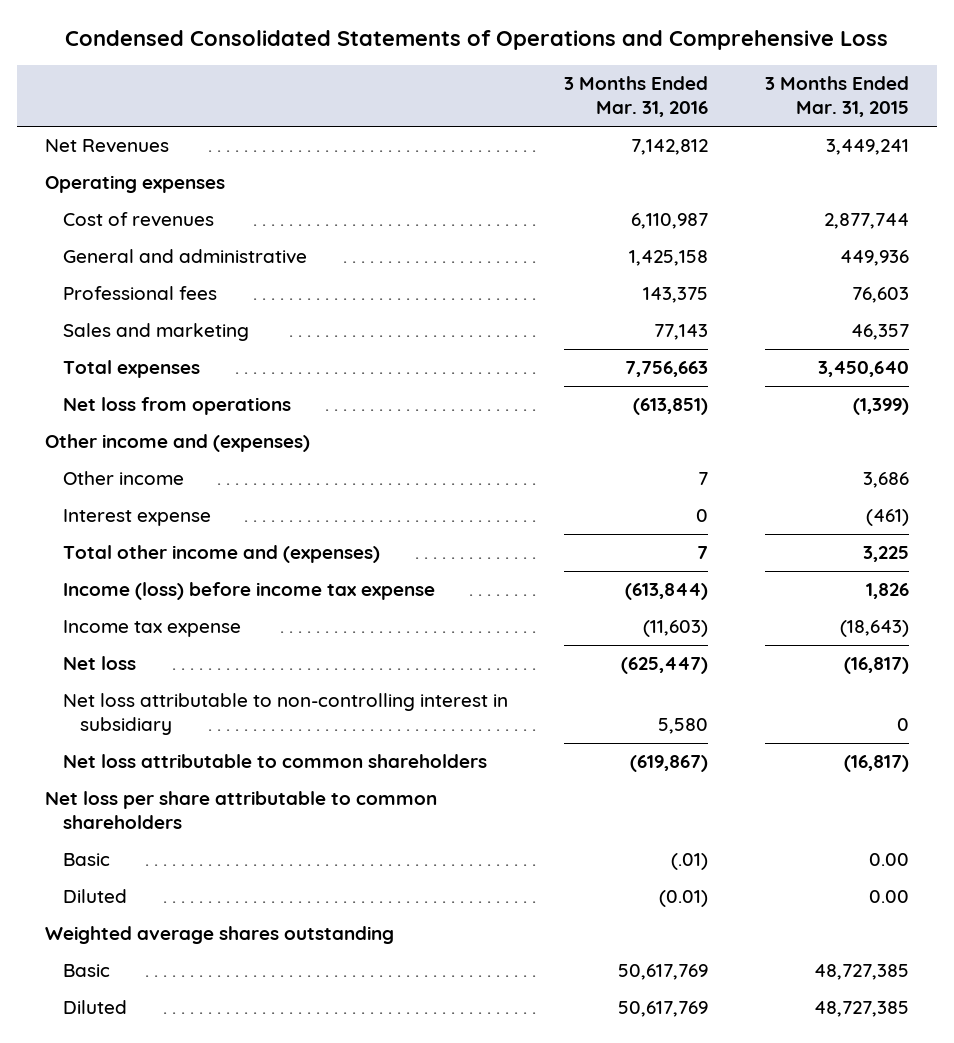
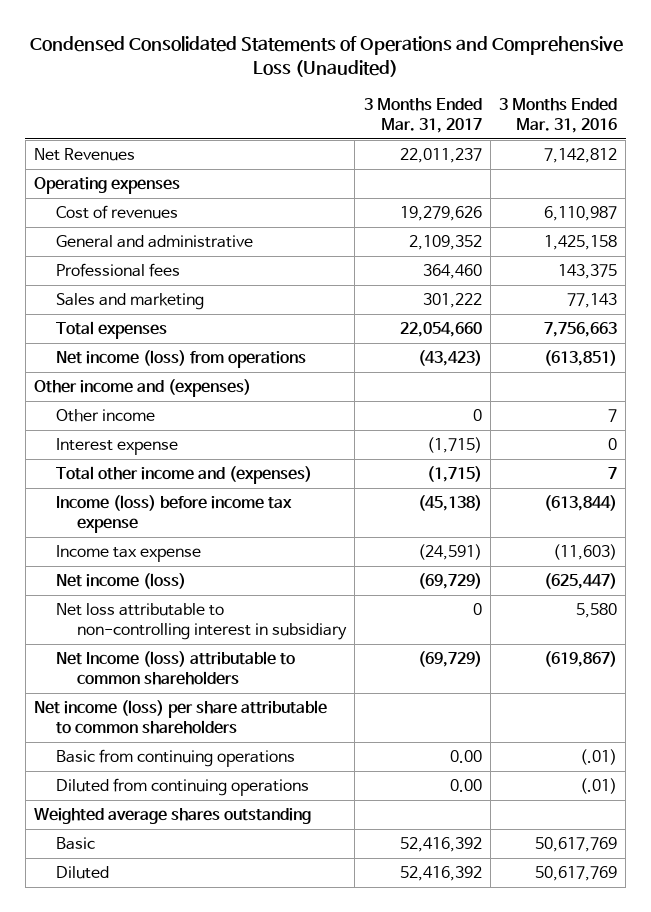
- Condensed Consolidated Statements of Operations and Comprehensive Loss
+ Condensed Consolidated Statements of Operations and Comprehensive Loss (Unaudited)
- | 3 Months Ended Mar. 31, 2016 | 3 Months Ended Mar. 31, 2015
+ | 3 Months Ended Mar. 31, 2017 | 3 Months Ended Mar. 31, 2016
- Net loss from operations | (613,851) | (1,399)
+ Net income (loss) from operations | (43,423) | (613,851)
- Net loss | (625,447) | (16,817)
+ Net income (loss) | (69,729) | (625,447)
- Net loss attributable to common shareholders | (619,867) | (16,817)
- Net loss per share attributable to common shareholders
- Basic | (.01) | 0.00
- Diluted | (0.01) | 0.00
+ Net Income (loss) attributable to common shareholders | (69,729) | (619,867)
+ Net income (loss) per share attributable to common shareholders
+ Basic from continuing operations | 0.00 | (.01)
+ Diluted from continuing operations | 0.00 | (.01)

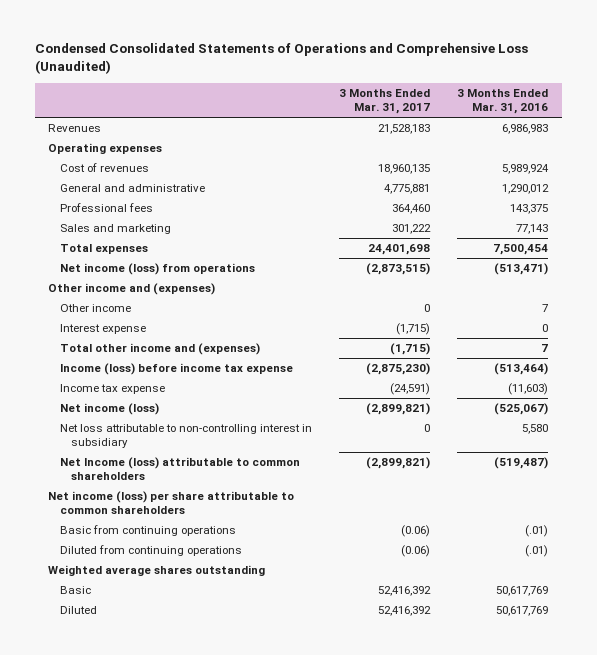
- Net Revenues | 22,011,237 | 7,142,812
+ Revenues | 21,528,183 | 6,986,983
- Cost of revenues | 19,279,626 | 6,110,987
- General and administrative | 2,109,352 | 1,425,158
+ Cost of revenues | 18,960,135 | 5,989,924
+ General and administrative | 4,775,881 | 1,290,012
- Total expenses | 22,054,660 | 7,756,663
- Net income (loss) from operations | (43,423) | (613,851)
+ Total expenses | 24,401,698 | 7,500,454
+ Net income (loss) from operations | (2,873,515) | (513,471)
- Income (loss) before income tax expense | (45,138) | (613,844)
+ Income (loss) before income tax expense | (2,875,230) | (513,464)
- Net income (loss) | (69,729) | (625,447)
+ Net income (loss) | (2,899,821) | (525,067)
- Net Income (loss) attributable to common shareholders | (69,729) | (619,867)
+ Net Income (loss) attributable to common shareholders | (2,899,821) | (519,487)
- Basic from continuing operations | 0.00 | (.01)
- Diluted from continuing operations | 0.00 | (.01)
+ Basic from continuing operations | (0.06) | (.01)
+ Diluted from continuing operations | (0.06) | (.01)

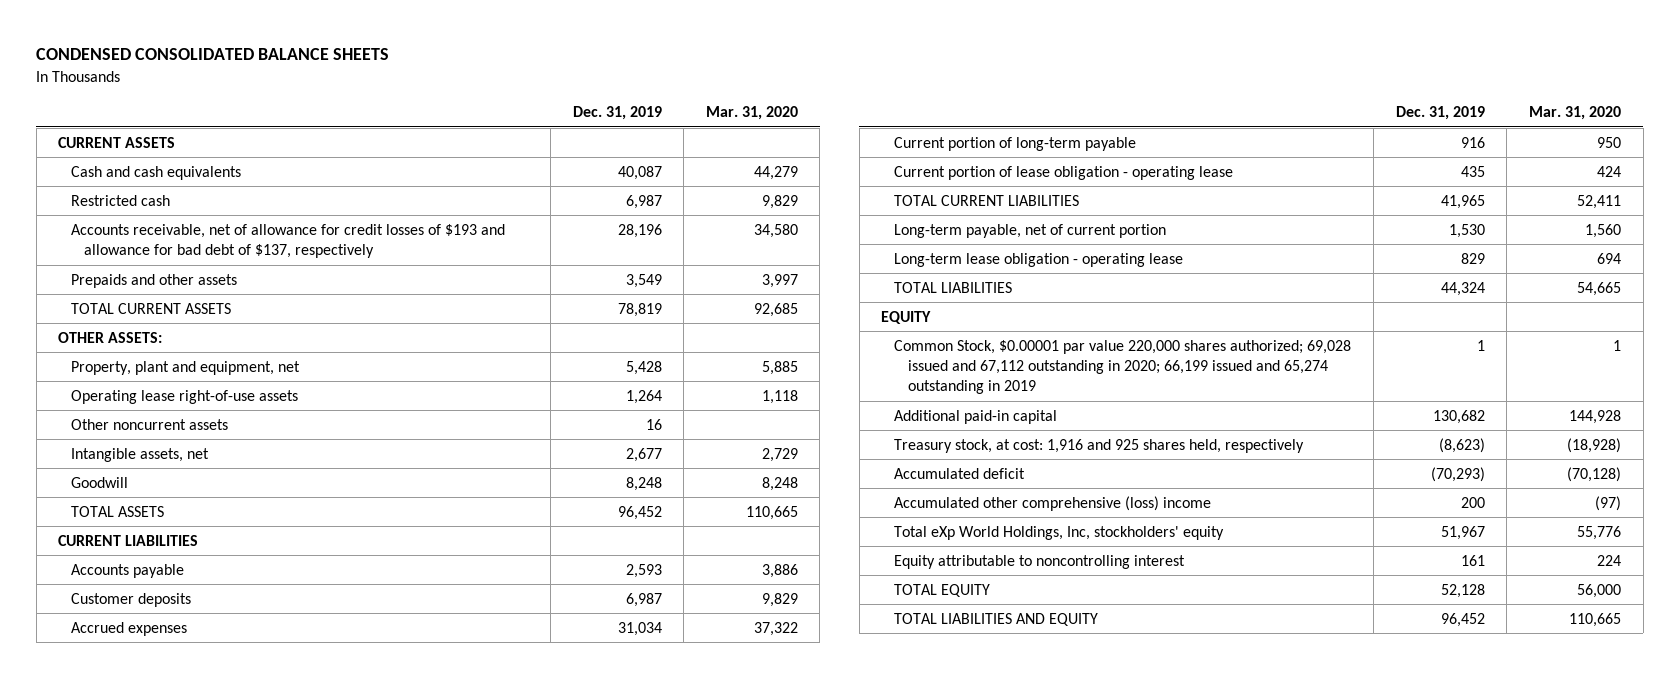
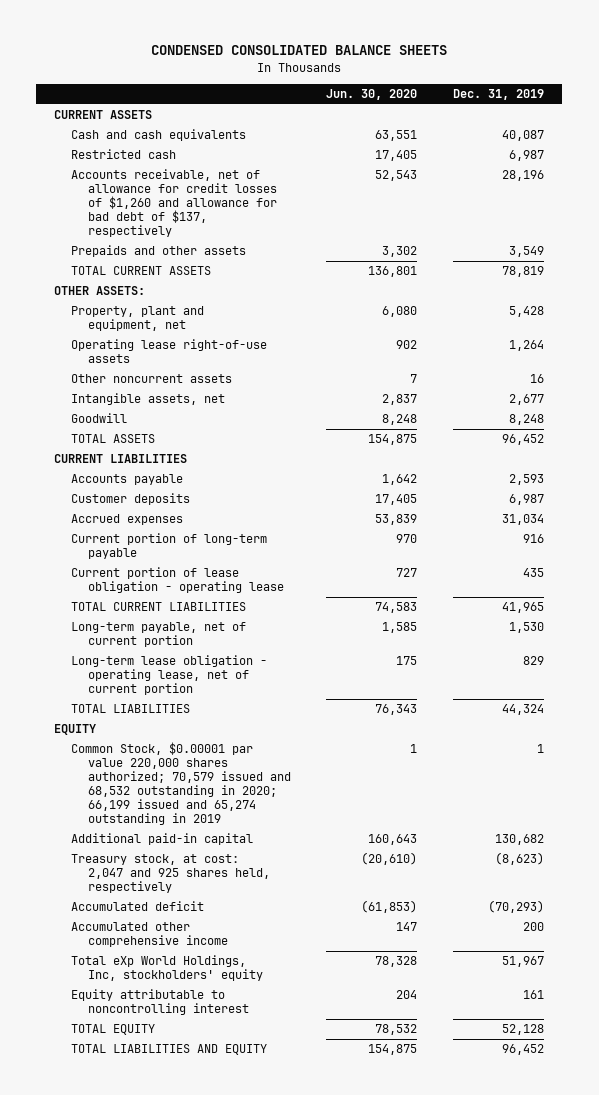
- | Dec. 31, 2019 | Mar. 31, 2020
+ | Jun. 30, 2020 | Dec. 31, 2019
- Accounts receivable, net of allowance for credit losses of $193 and allowance for bad debt of $137, respectively | 28,196 | 34,580
+ Accounts receivable, net of allowance for credit losses of $1,260 and allowance for bad debt of $137, respectively | 52,543 | 28,196
- Long-term lease obligation - operating lease | 829 | 694
+ Long-term lease obligation - operating lease, net of current portion | 175 | 829
- Common Stock, $0.00001 par value 220,000 shares authorized; 69,028 issued and 67,112 outstanding in 2020; 66,199 issued and 65,274 outstanding in 2019 | 1 | 1
+ Common Stock, $0.00001 par value 220,000 shares authorized; 70,579 issued and 68,532 outstanding in 2020; 66,199 issued and 65,274 outstanding in 2019 | 1 | 1
- Treasury stock, at cost: 1,916 and 925 shares held, respectively | (8,623) | (18,928)
+ Treasury stock, at cost: 2,047 and 925 shares held, respectively | (20,610) | (8,623)
- Accumulated other comprehensive (loss) income | 200 | (97)
+ Accumulated other comprehensive income | 147 | 200

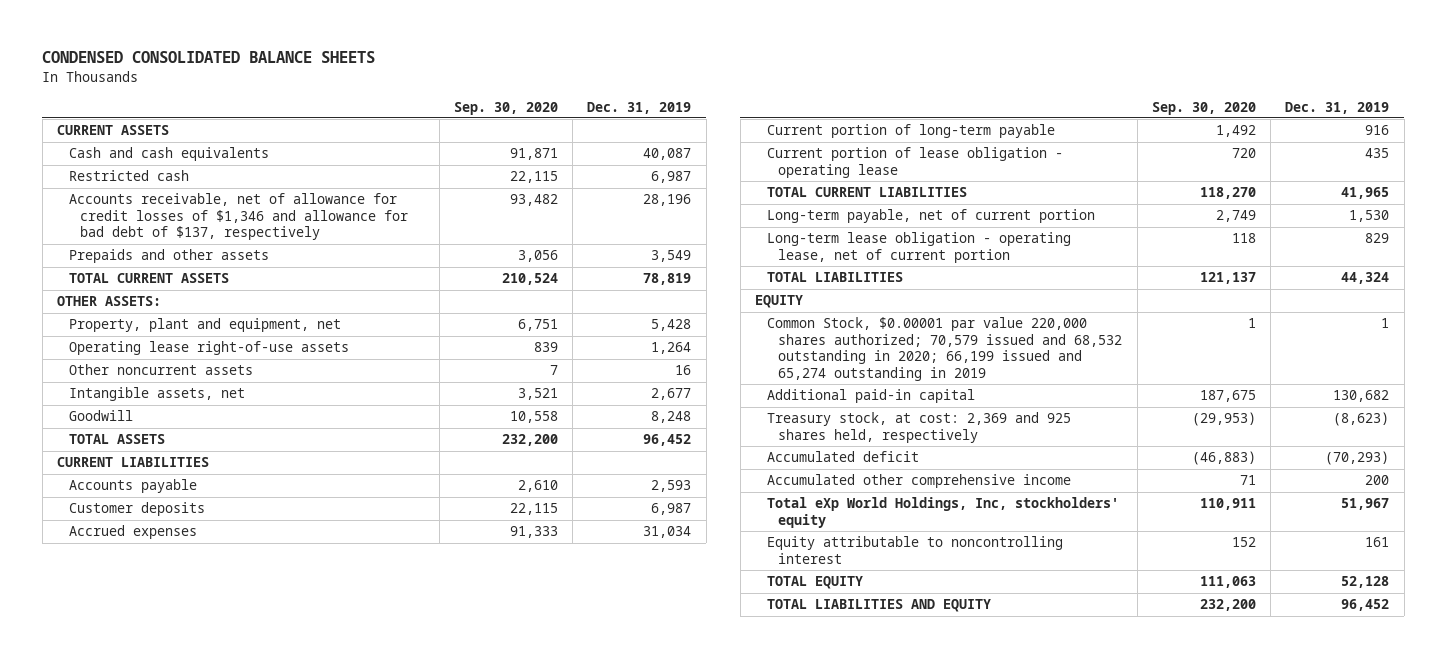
- | Jun. 30, 2020 | Dec. 31, 2019
+ | Sep. 30, 2020 | Dec. 31, 2019
- Accounts receivable, net of allowance for credit losses of $1,260 and allowance for bad debt of $137, respectively | 52,543 | 28,196
+ Accounts receivable, net of allowance for credit losses of $1,346 and allowance for bad debt of $137, respectively | 93,482 | 28,196
- Treasury stock, at cost: 2,047 and 925 shares held, respectively | (20,610) | (8,623)
+ Treasury stock, at cost: 2,369 and 925 shares held, respectively | (29,953) | (8,623)

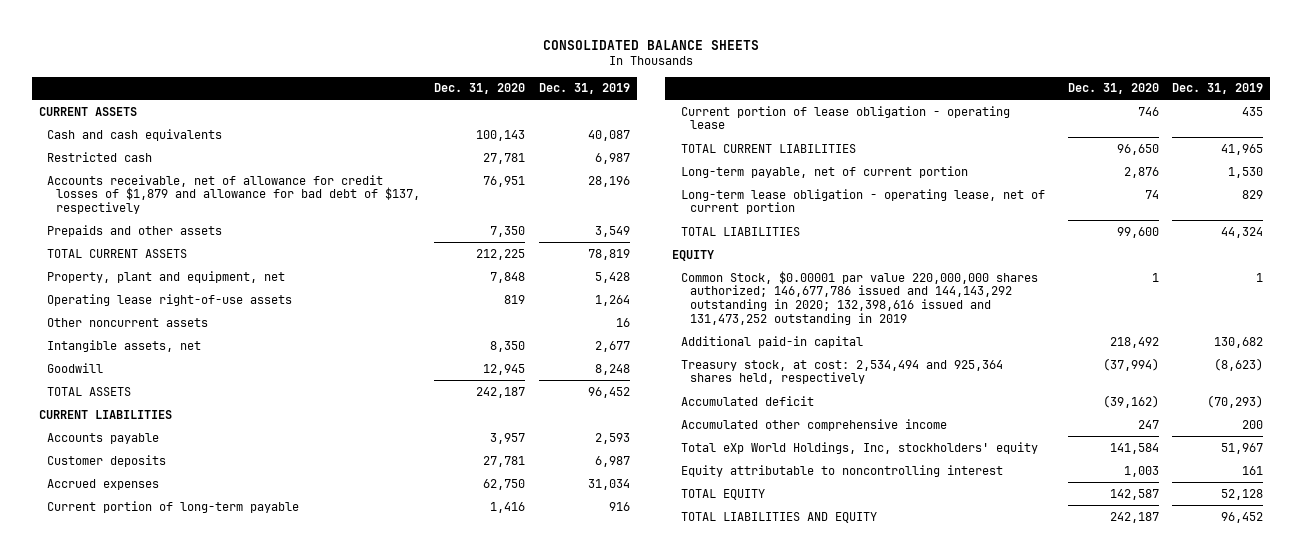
- CONDENSED CONSOLIDATED BALANCE SHEETS
+ CONSOLIDATED BALANCE SHEETS
- | Sep. 30, 2020 | Dec. 31, 2019
+ | Dec. 31, 2020 | Dec. 31, 2019
- Accounts receivable, net of allowance for credit losses of $1,346 and allowance for bad debt of $137, respectively | 93,482 | 28,196
+ Accounts receivable, net of allowance for credit losses of $1,879 and allowance for bad debt of $137, respectively | 76,951 | 28,196
- OTHER ASSETS:
- Common Stock, $0.00001 par value 220,000 shares authorized; 70,579 issued and 68,532 outstanding in 2020; 66,199 issued and 65,274 outstanding in 2019 | 1 | 1
+ Common Stock, $0.00001 par value 220,000,000 shares authorized; 146,677,786 issued and 144,143,292 outstanding in 2020; 132,398,616 issued and 131,473,252 outstanding in 2019 | 1 | 1
- Treasury stock, at cost: 2,369 and 925 shares held, respectively | (29,953) | (8,623)
+ Treasury stock, at cost: 2,534,494 and 925,364 shares held, respectively | (37,994) | (8,623)

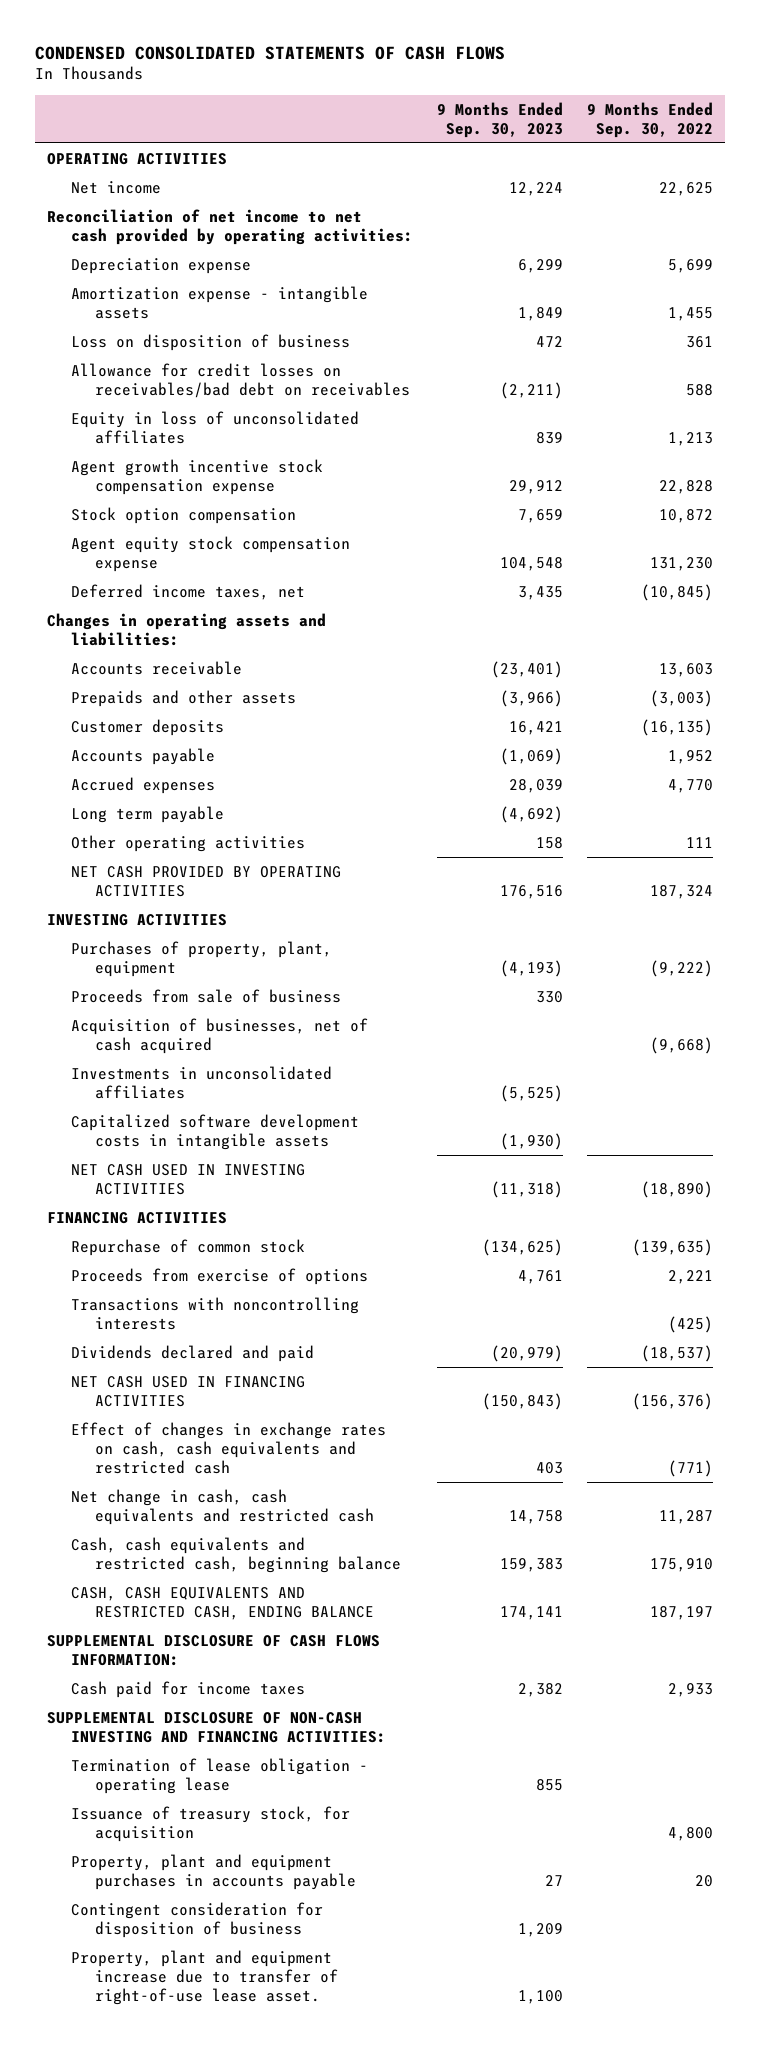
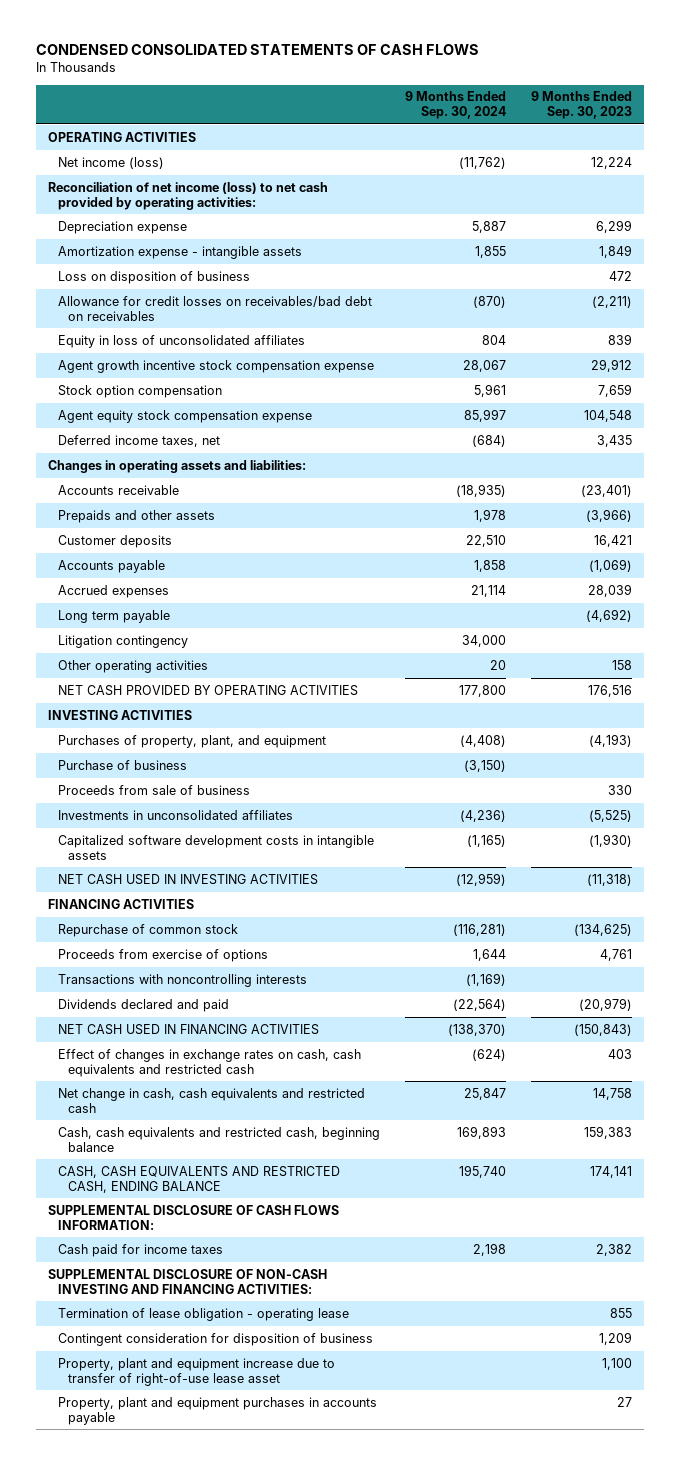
- | 9 Months Ended Sep. 30, 2023 | 9 Months Ended Sep. 30, 2022
+ | 9 Months Ended Sep. 30, 2024 | 9 Months Ended Sep. 30, 2023
- Net income | 12,224 | 22,625
- Reconciliation of net income to net cash provided by operating activities:
+ Net income (loss) | (11,762) | 12,224
+ Reconciliation of net income (loss) to net cash provided by operating activities:
+ Litigation contingency | 34,000 |
- Purchases of property, plant, equipment | (4,193) | (9,222)
+ Purchases of property, plant, and equipment | (4,408) | (4,193)
+ Purchase of business | (3,150) |
- Acquisition of businesses, net of cash acquired | | (9,668)
- Issuance of treasury stock, for acquisition | | 4,800
- Property, plant and equipment increase due to transfer of right-of-use lease asset. | 1,100 |
+ Property, plant and equipment increase due to transfer of right-of-use lease asset | | 1,100
moved down: Property, plant and equipment purchases in accounts payable | | 27

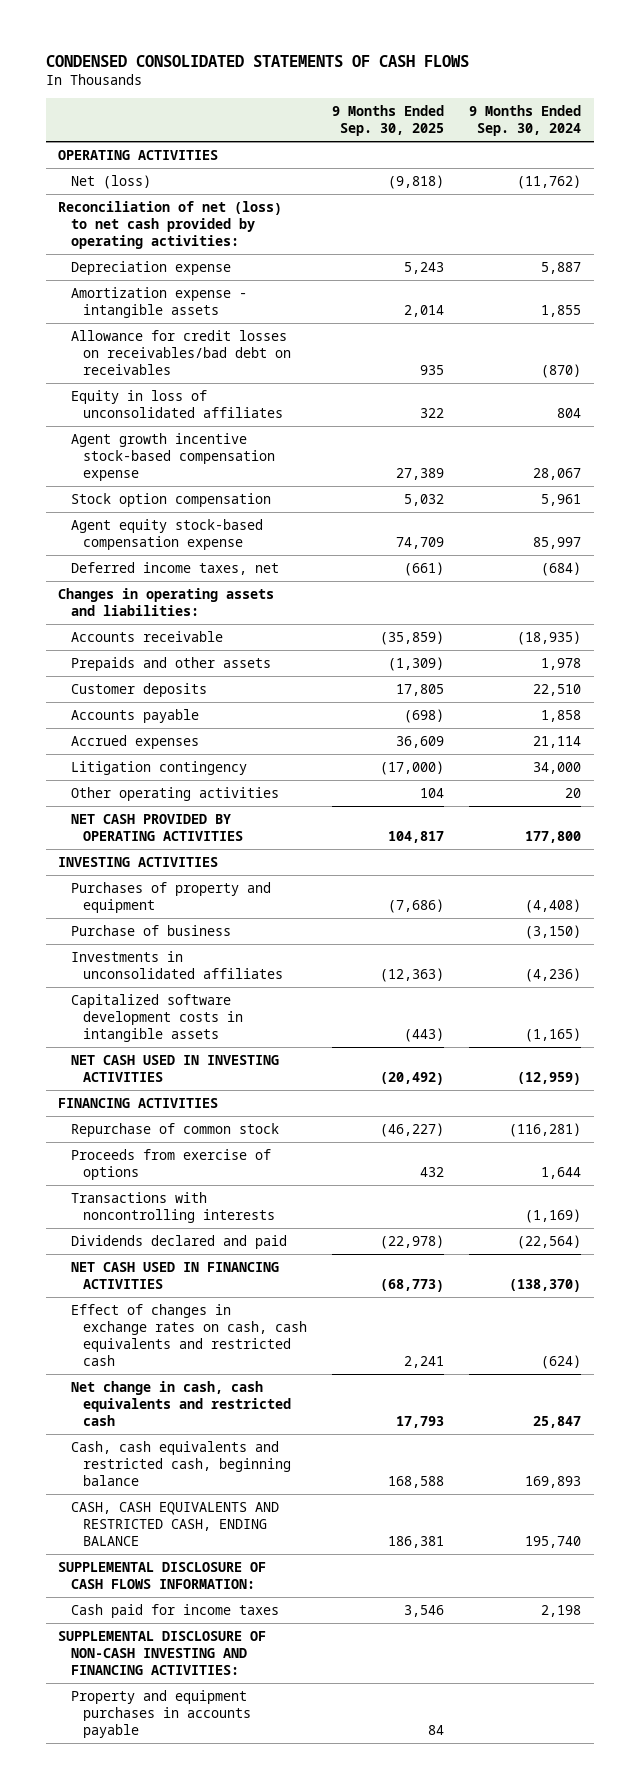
- | 9 Months Ended Sep. 30, 2024 | 9 Months Ended Sep. 30, 2023
+ | 9 Months Ended Sep. 30, 2025 | 9 Months Ended Sep. 30, 2024
- Net income (loss) | (11,762) | 12,224
- Reconciliation of net income (loss) to net cash provided by operating activities:
+ Net (loss) | (9,818) | (11,762)
+ Reconciliation of net (loss) to net cash provided by operating activities:
- Loss on disposition of business | | 472
- Agent growth incentive stock compensation expense | 28,067 | 29,912
+ Agent growth incentive stock-based compensation expense | 27,389 | 28,067
- Agent equity stock compensation expense | 85,997 | 104,548
+ Agent equity stock-based compensation expense | 74,709 | 85,997
- Long term payable | | (4,692)
- Purchases of property, plant, and equipment | (4,408) | (4,193)
+ Purchases of property and equipment | (7,686) | (4,408)
- Proceeds from sale of business | | 330
- Termination of lease obligation - operating lease | | 855
- Contingent consideration for disposition of business | | 1,209
- Property, plant and equipment increase due to transfer of right-of-use lease asset | | 1,100
- Property, plant and equipment purchases in accounts payable | | 27
+ Property and equipment purchases in accounts payable | 84 |

